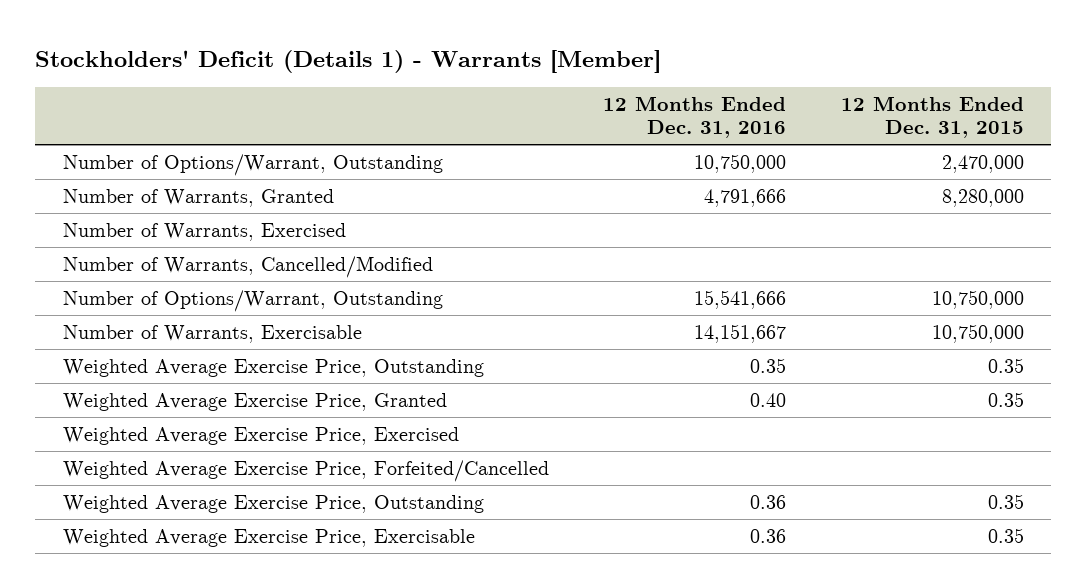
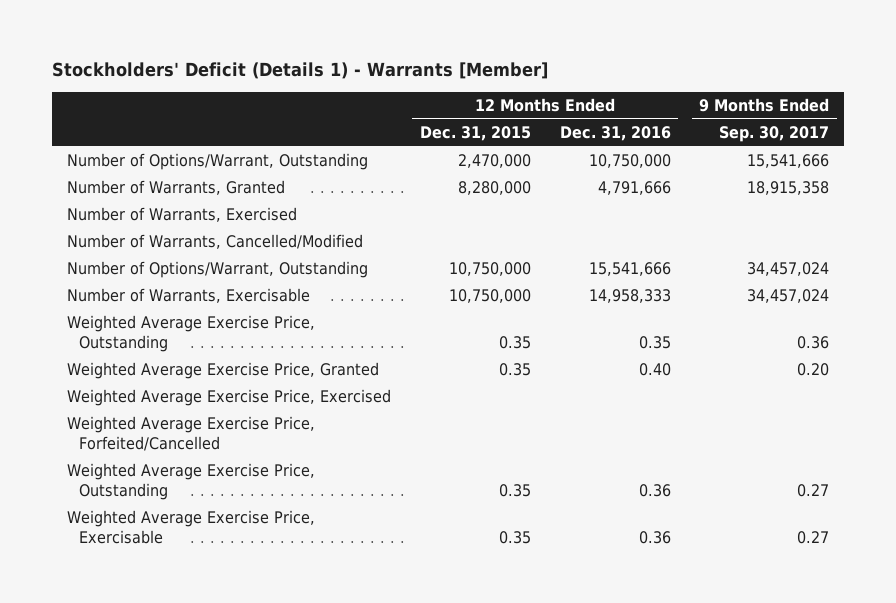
- | 12 Months Ended Dec. 31, 2016 | 12 Months Ended Dec. 31, 2015
+ | 12 Months Ended Dec. 31, 2015 | 12 Months Ended Dec. 31, 2016 | 9 Months Ended Sep. 30, 2017
- Number of Warrants, Exercisable | 14,151,667 | 10,750,000
+ Number of Warrants, Exercisable | 10,750,000 | 14,958,333 | 34,457,024

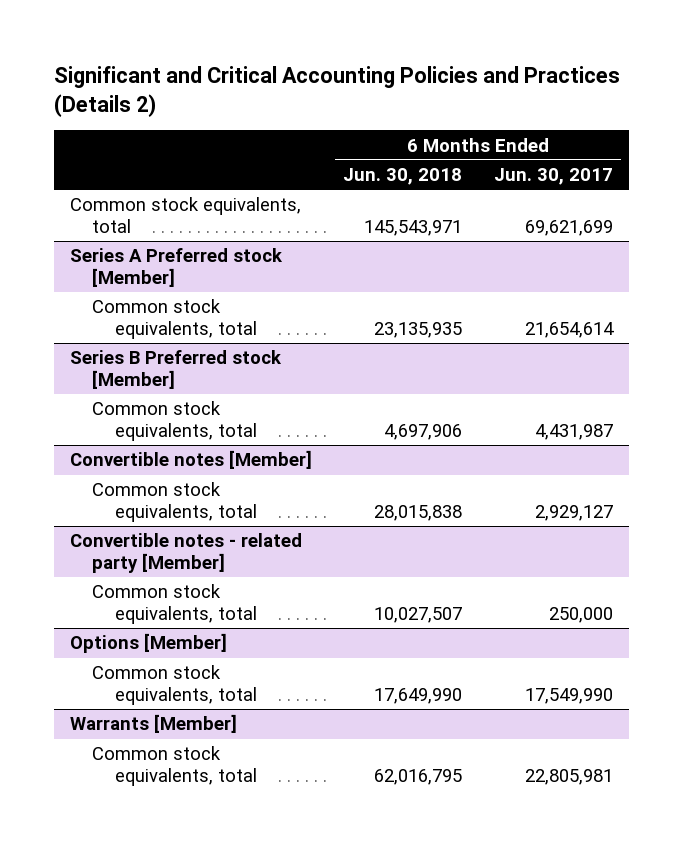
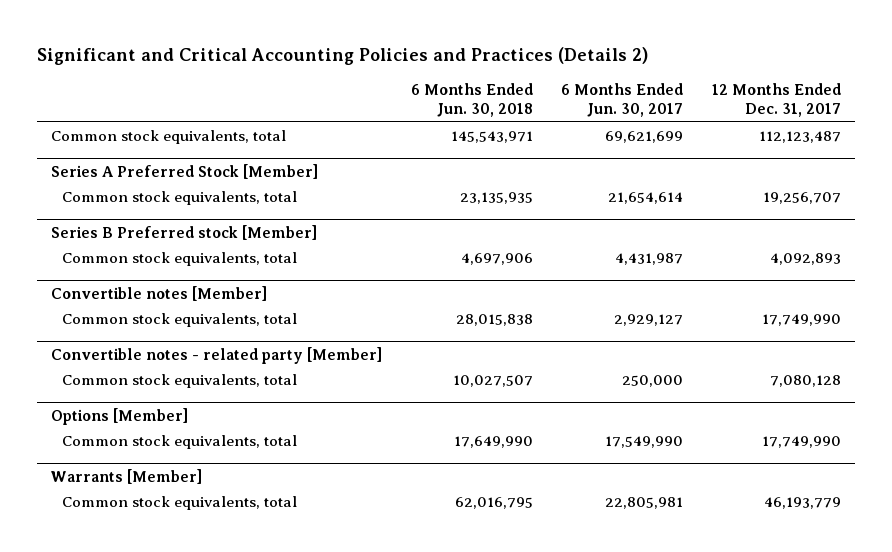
- | 6 Months Ended Jun. 30, 2018 | 6 Months Ended Jun. 30, 2017
+ | 6 Months Ended Jun. 30, 2018 | 6 Months Ended Jun. 30, 2017 | 12 Months Ended Dec. 31, 2017
- Series A Preferred stock [Member]
+ Series A Preferred Stock [Member]

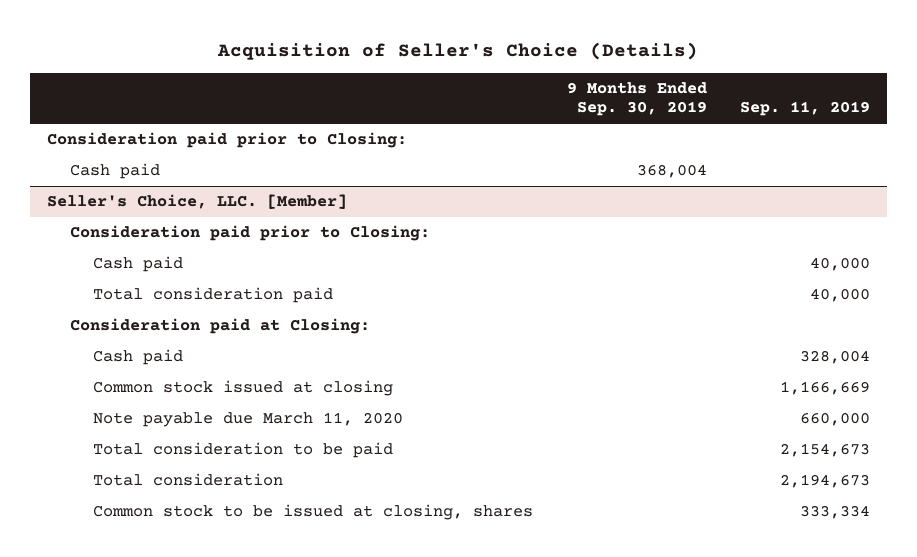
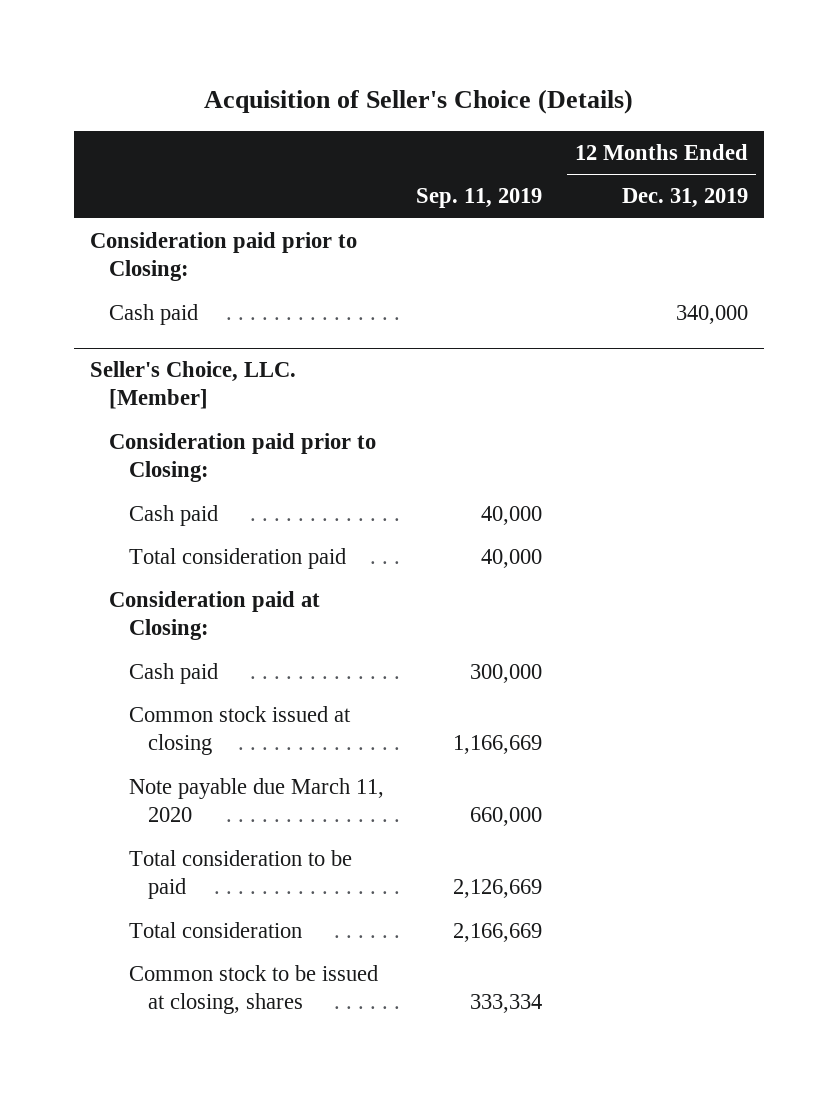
- | 9 Months Ended Sep. 30, 2019 | Sep. 11, 2019
+ | Sep. 11, 2019 | 12 Months Ended Dec. 31, 2019
@ Seller's Choice, LLC. [Member]
- Cash paid | | 328,004
+ Cash paid | 300,000 |
- Total consideration to be paid | | 2,154,673
- Total consideration | | 2,194,673
+ Total consideration to be paid | 2,126,669 |
+ Total consideration | 2,166,669 |

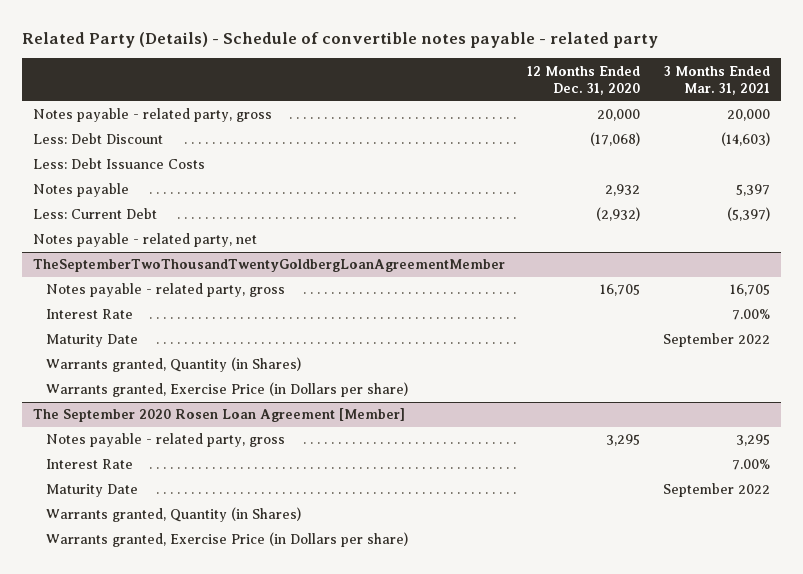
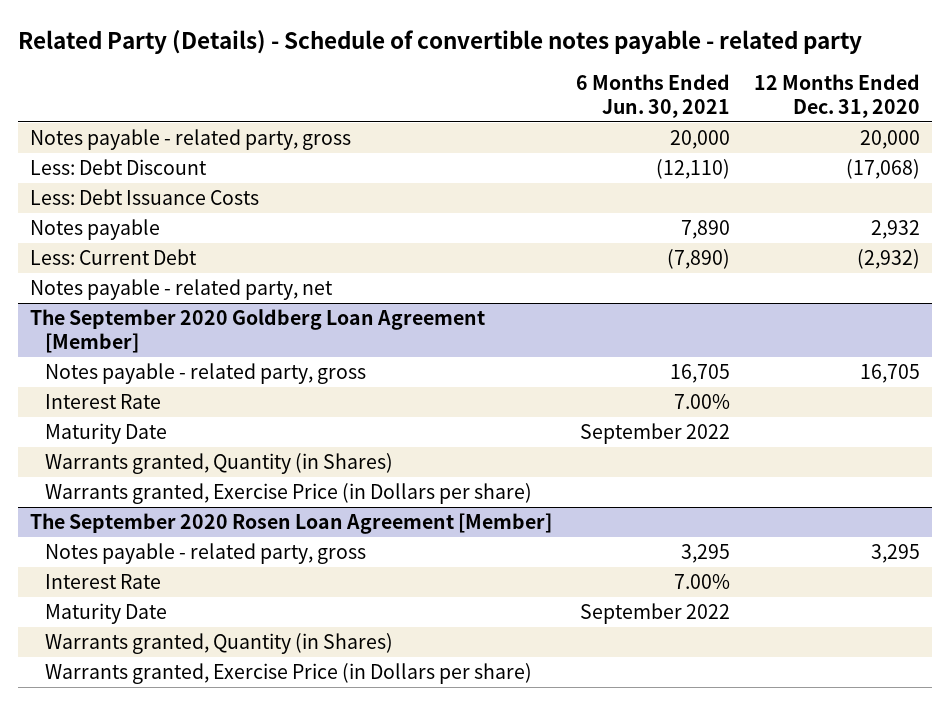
- | 12 Months Ended Dec. 31, 2020 | 3 Months Ended Mar. 31, 2021
+ | 6 Months Ended Jun. 30, 2021 | 12 Months Ended Dec. 31, 2020
- TheSeptemberTwoThousandTwentyGoldbergLoanAgreementMember
+ The September 2020 Goldberg Loan Agreement [Member]

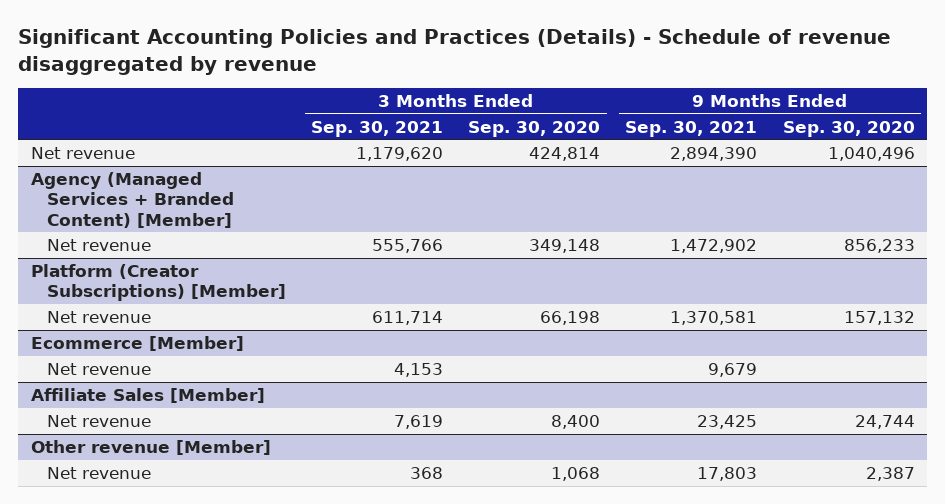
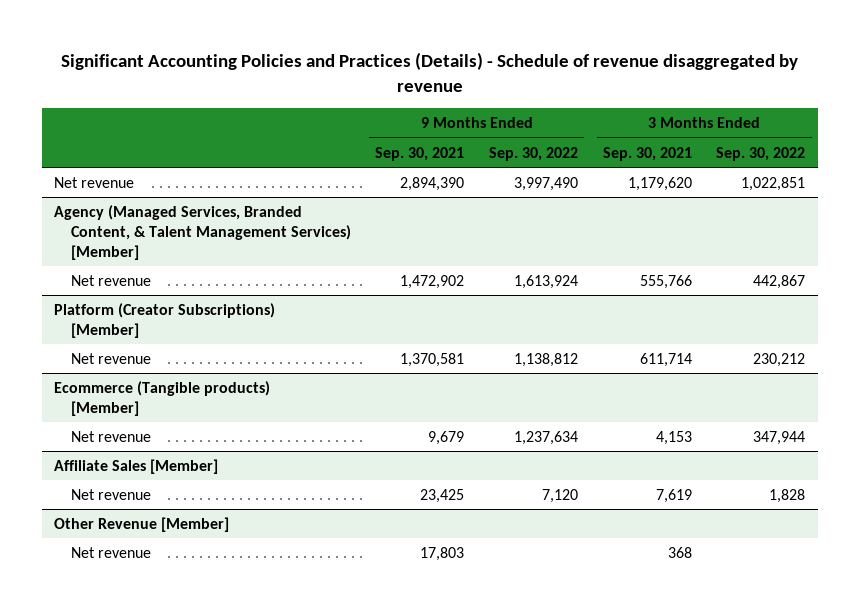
- | 3 Months Ended Sep. 30, 2021 | 3 Months Ended Sep. 30, 2020 | 9 Months Ended Sep. 30, 2021 | 9 Months Ended Sep. 30, 2020
+ | 9 Months Ended Sep. 30, 2021 | 9 Months Ended Sep. 30, 2022 | 3 Months Ended Sep. 30, 2021 | 3 Months Ended Sep. 30, 2022
- Agency (Managed Services + Branded Content) [Member]
+ Agency (Managed Services, Branded Content, & Talent Management Services) [Member]
- Ecommerce [Member]
+ Ecommerce (Tangible products) [Member]
- Other revenue [Member]
+ Other Revenue [Member]

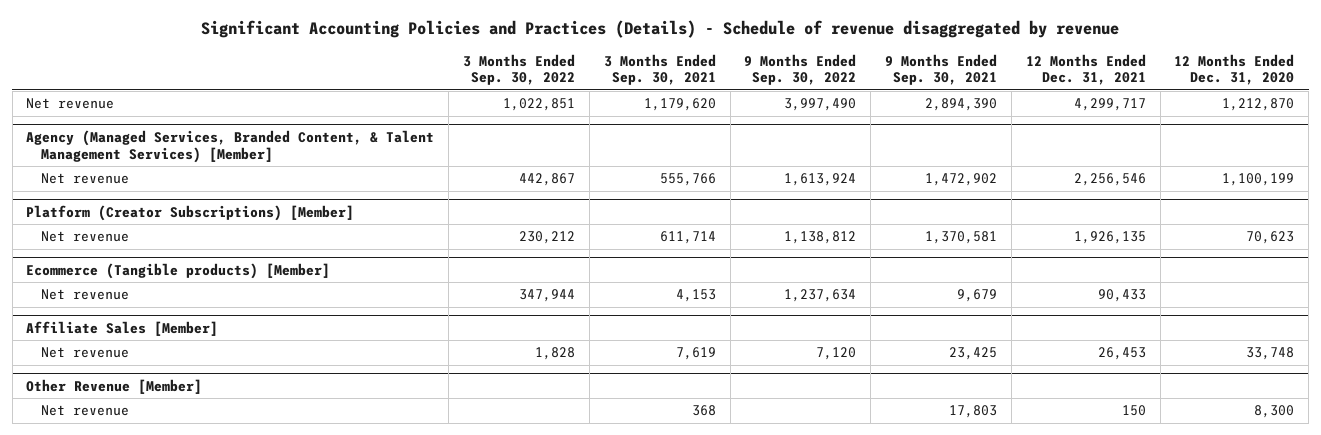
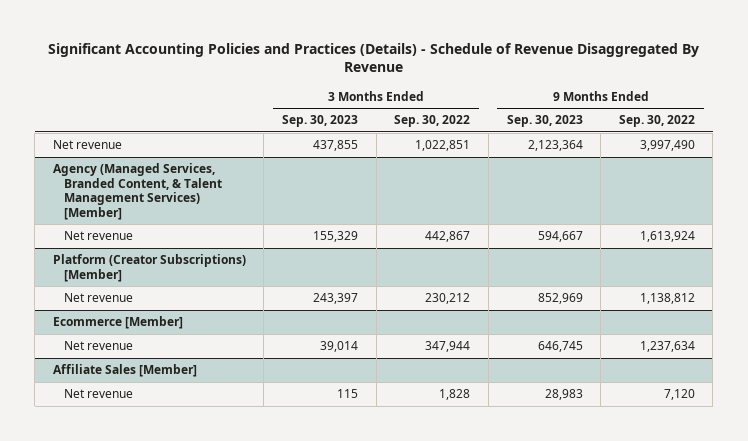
- Significant Accounting Policies and Practices (Details) - Schedule of revenue disaggregated by revenue
+ Significant Accounting Policies and Practices (Details) - Schedule of Revenue Disaggregated By Revenue
- | 3 Months Ended Sep. 30, 2022 | 3 Months Ended Sep. 30, 2021 | 9 Months Ended Sep. 30, 2022 | 9 Months Ended Sep. 30, 2021 | 12 Months Ended Dec. 31, 2021 | 12 Months Ended Dec. 31, 2020
+ | 3 Months Ended Sep. 30, 2023 | 3 Months Ended Sep. 30, 2022 | 9 Months Ended Sep. 30, 2023 | 9 Months Ended Sep. 30, 2022
- Ecommerce (Tangible products) [Member]
+ Ecommerce [Member]
- Other Revenue [Member]
- Net revenue | | 368 | | 17,803 | 150 | 8,300

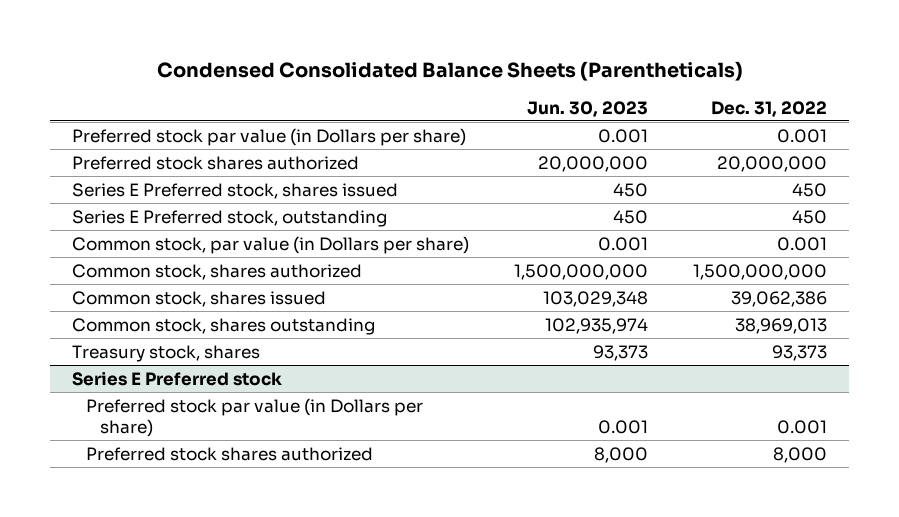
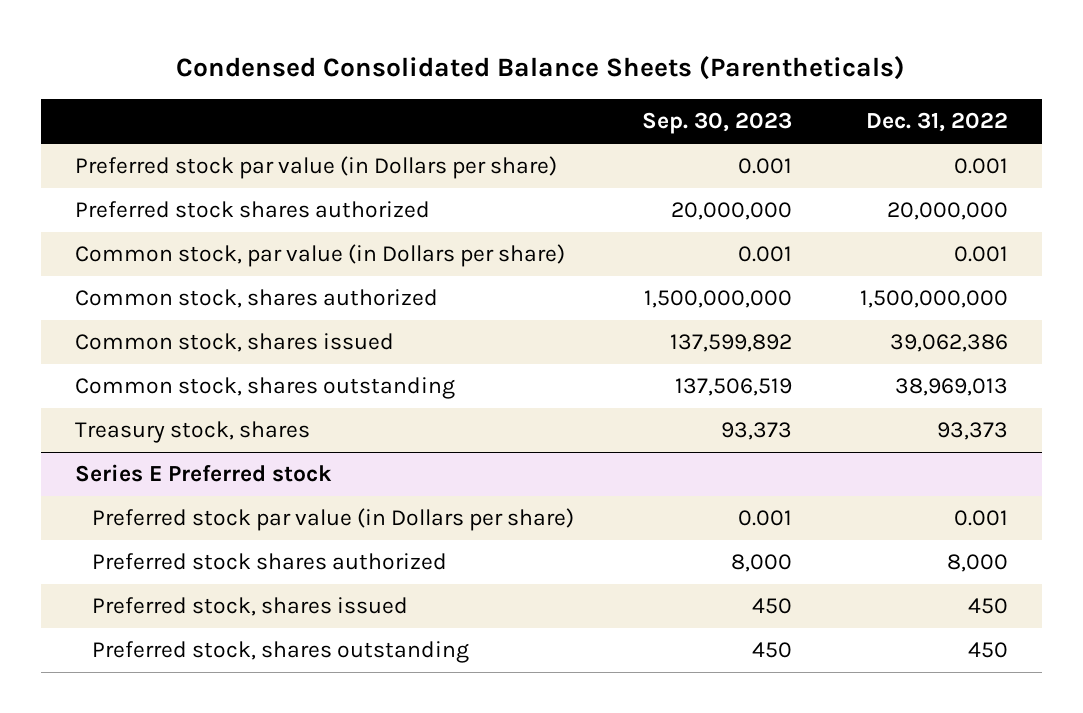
- | Jun. 30, 2023 | Dec. 31, 2022
+ | Sep. 30, 2023 | Dec. 31, 2022
- Series E Preferred stock, shares issued | 450 | 450
- Series E Preferred stock, outstanding | 450 | 450
@ Series E Preferred stock
+ Preferred stock, shares issued | 450 | 450
+ Preferred stock, shares outstanding | 450 | 450

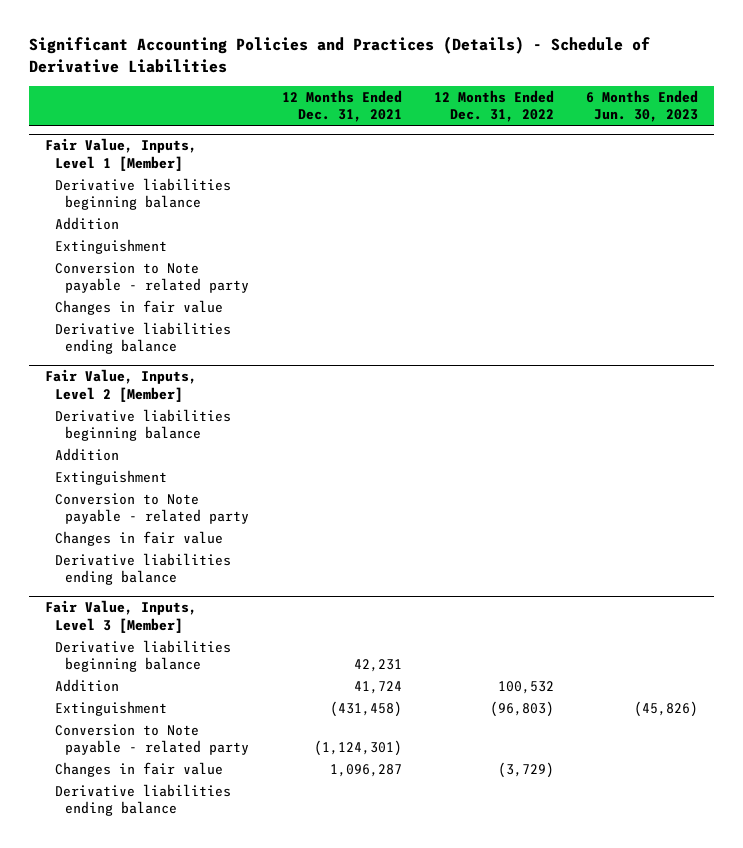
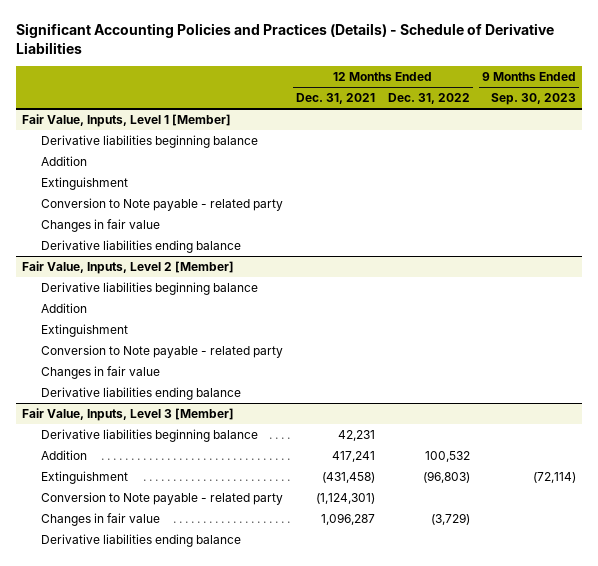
- | 12 Months Ended Dec. 31, 2021 | 12 Months Ended Dec. 31, 2022 | 6 Months Ended Jun. 30, 2023
+ | 12 Months Ended Dec. 31, 2021 | 12 Months Ended Dec. 31, 2022 | 9 Months Ended Sep. 30, 2023
@ Fair Value, Inputs, Level 3 [Member]
- Addition | 41,724 | 100,532 |
+ Addition | 417,241 | 100,532 |

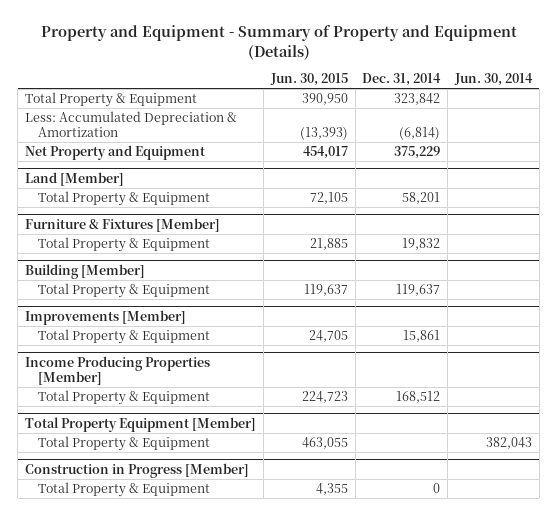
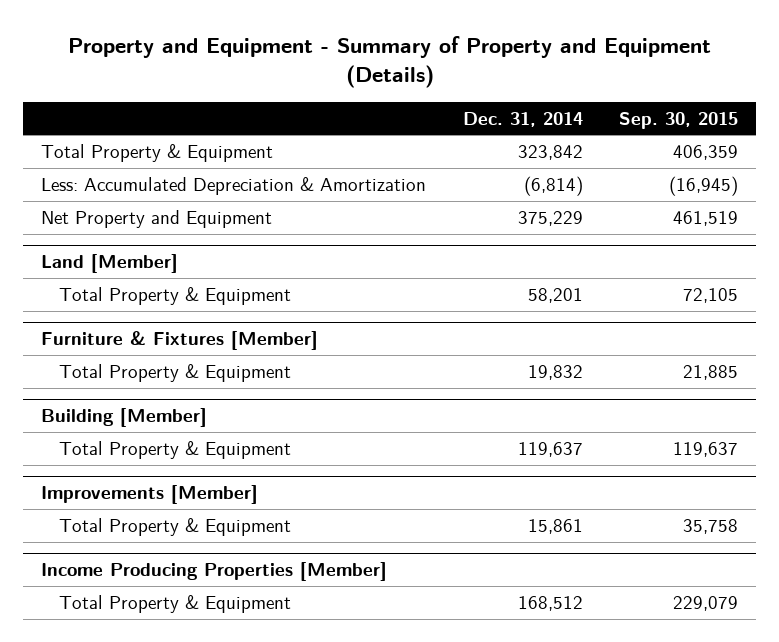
- | Jun. 30, 2015 | Dec. 31, 2014 | Jun. 30, 2014
+ | Dec. 31, 2014 | Sep. 30, 2015
- Total Property Equipment [Member]
- Total Property & Equipment | 463,055 | | 382,043
- Construction in Progress [Member]
- Total Property & Equipment | 4,355 | 0 |

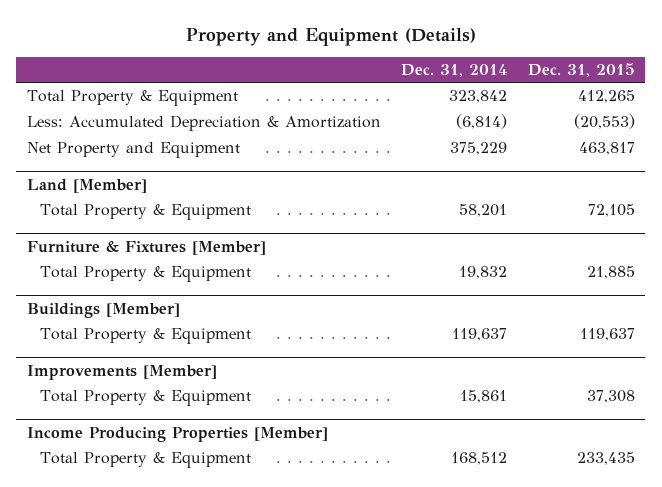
- Property and Equipment - Summary of Property and Equipment (Details)
+ Property and Equipment (Details)
- | Dec. 31, 2014 | Sep. 30, 2015
+ | Dec. 31, 2014 | Dec. 31, 2015
- Building [Member]
+ Buildings [Member]

